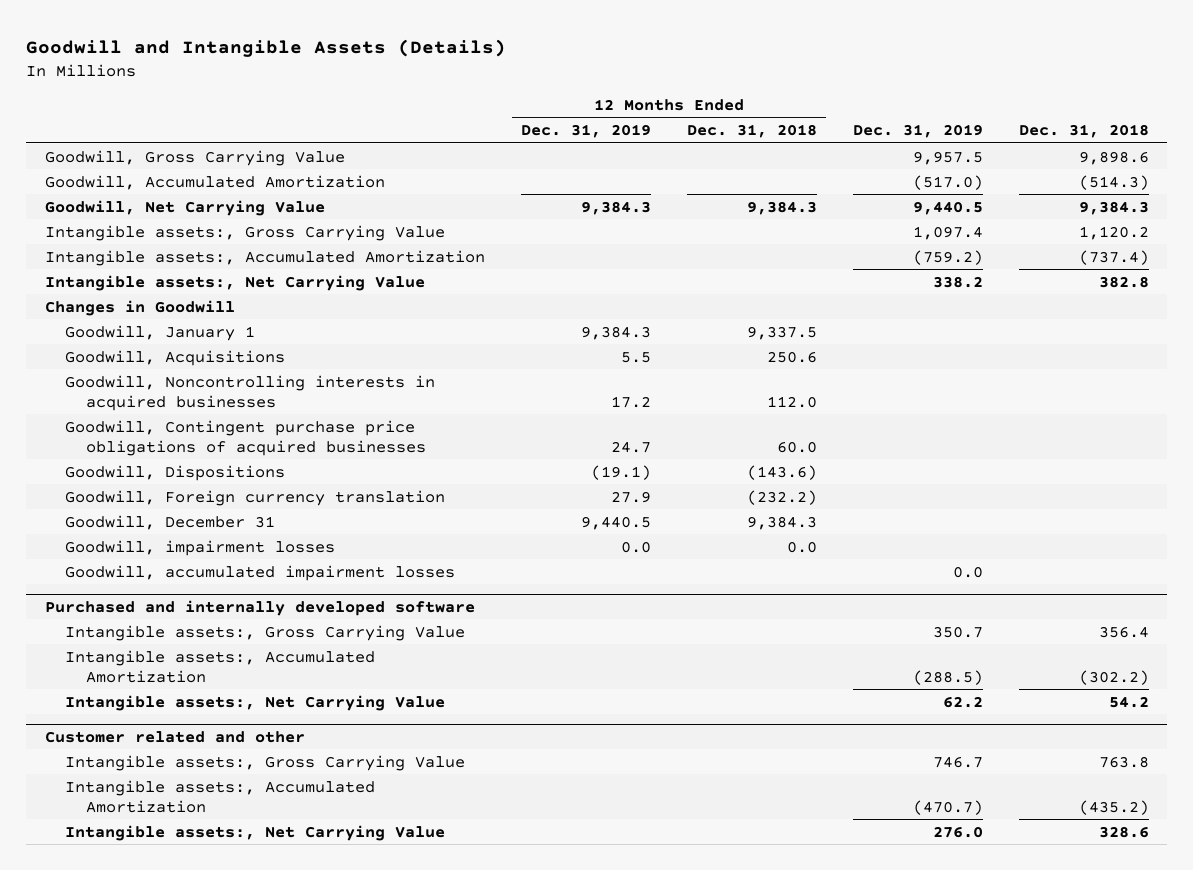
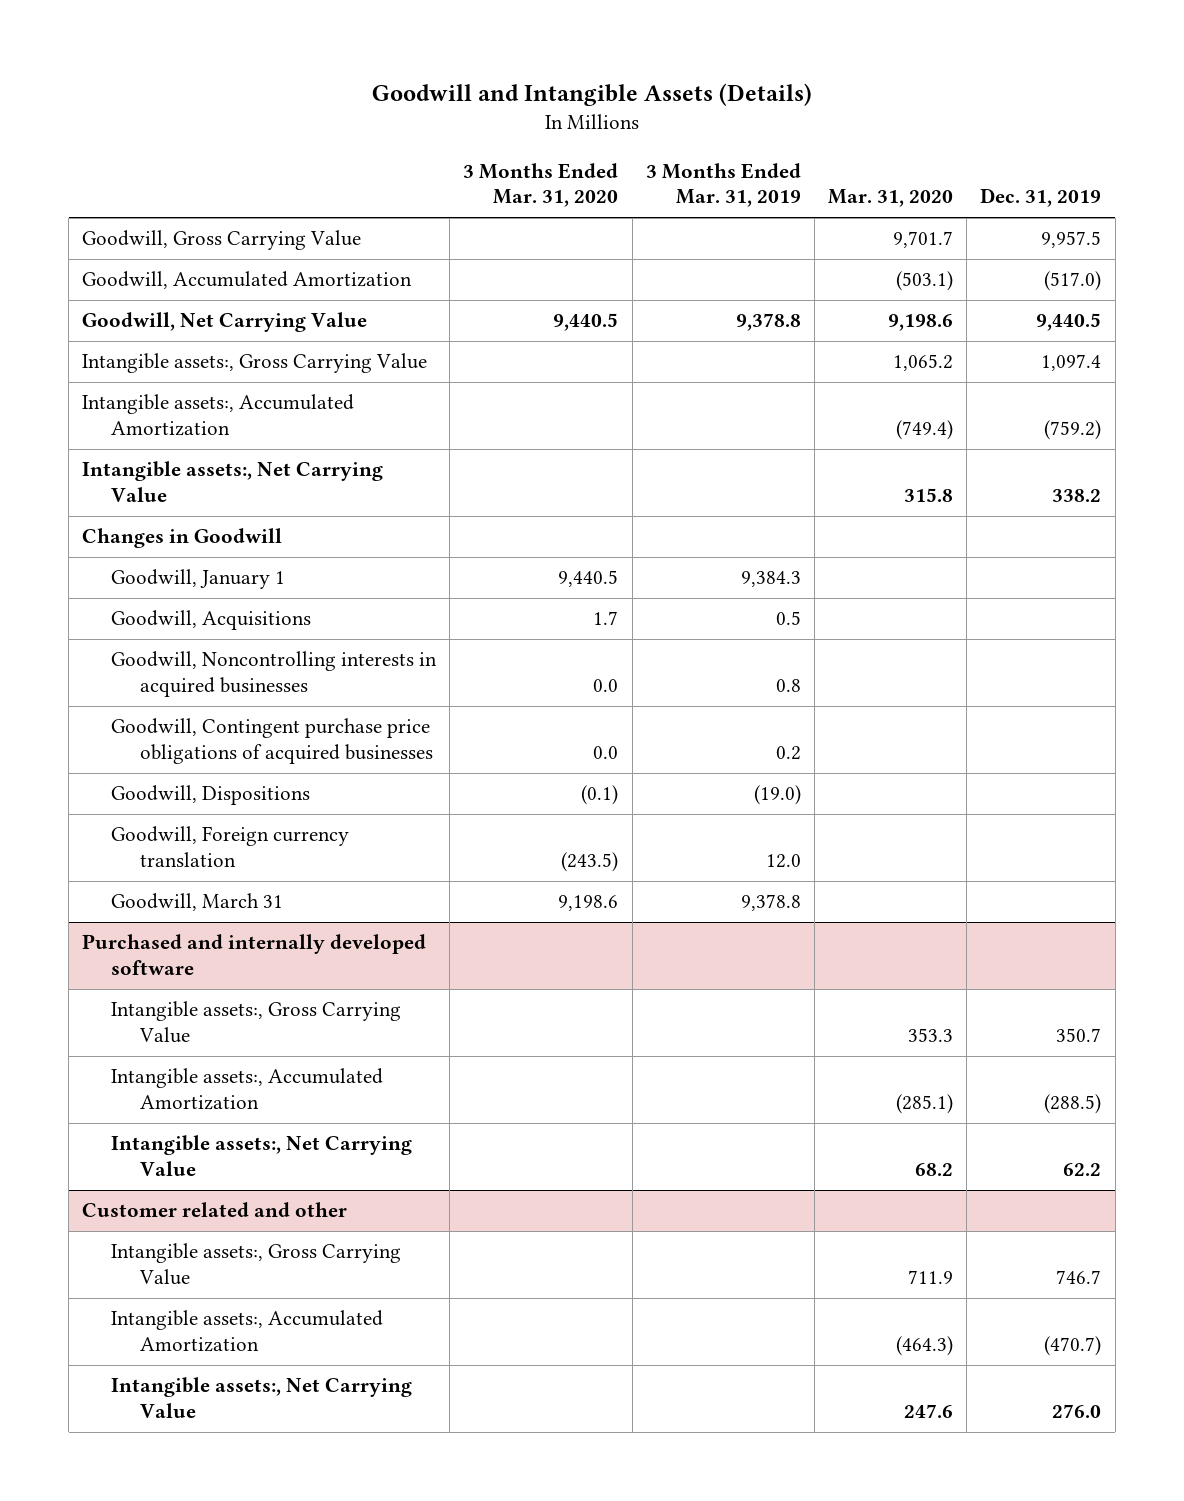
- | 12 Months Ended Dec. 31, 2019 | 12 Months Ended Dec. 31, 2018 | Dec. 31, 2019 | Dec. 31, 2018
+ | 3 Months Ended Mar. 31, 2020 | 3 Months Ended Mar. 31, 2019 | Mar. 31, 2020 | Dec. 31, 2019
- Goodwill, December 31 | 9,440.5 | 9,384.3 | |
- Goodwill, impairment losses | 0.0 | 0.0 | |
- Goodwill, accumulated impairment losses | | | 0.0 |
+ Goodwill, March 31 | 9,198.6 | 9,378.8 | |

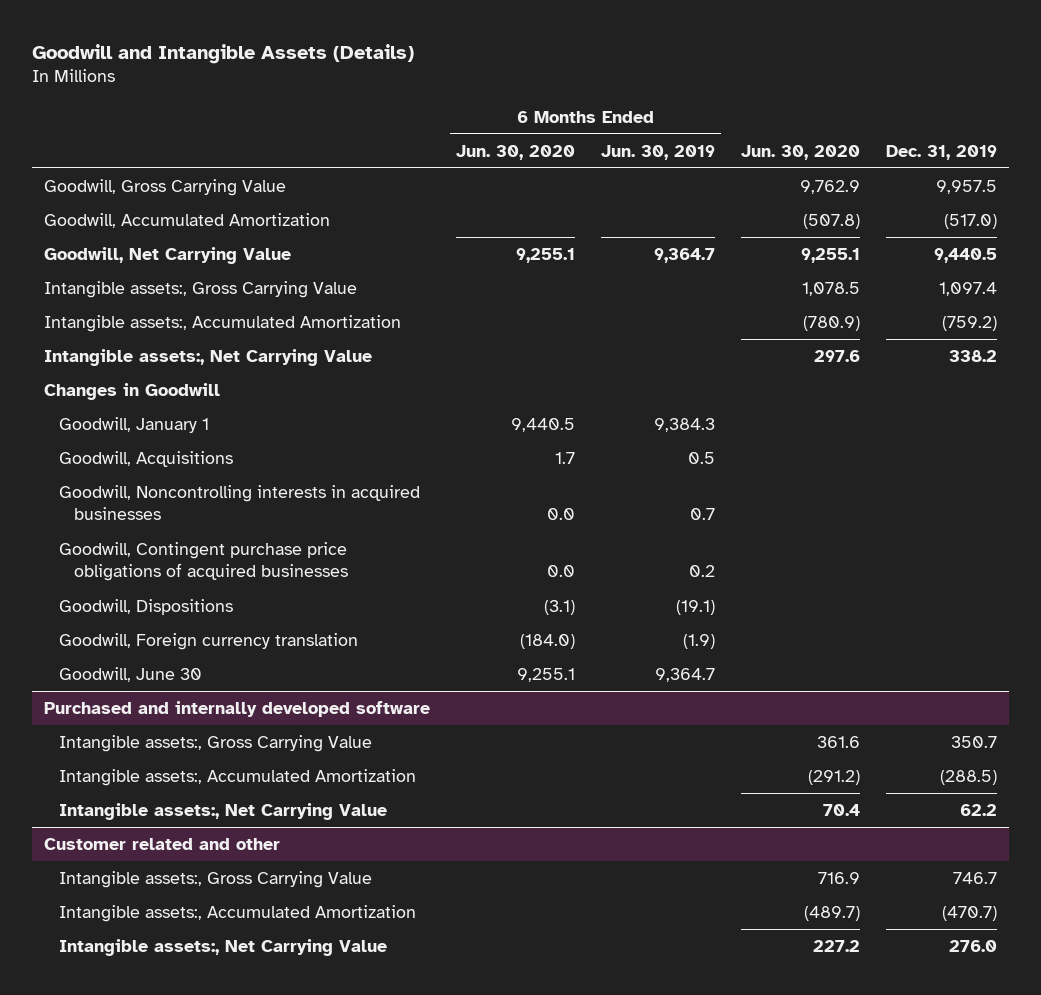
- | 3 Months Ended Mar. 31, 2020 | 3 Months Ended Mar. 31, 2019 | Mar. 31, 2020 | Dec. 31, 2019
+ | 6 Months Ended Jun. 30, 2020 | 6 Months Ended Jun. 30, 2019 | Jun. 30, 2020 | Dec. 31, 2019
- Goodwill, March 31 | 9,198.6 | 9,378.8 | |
+ Goodwill, June 30 | 9,255.1 | 9,364.7 | |

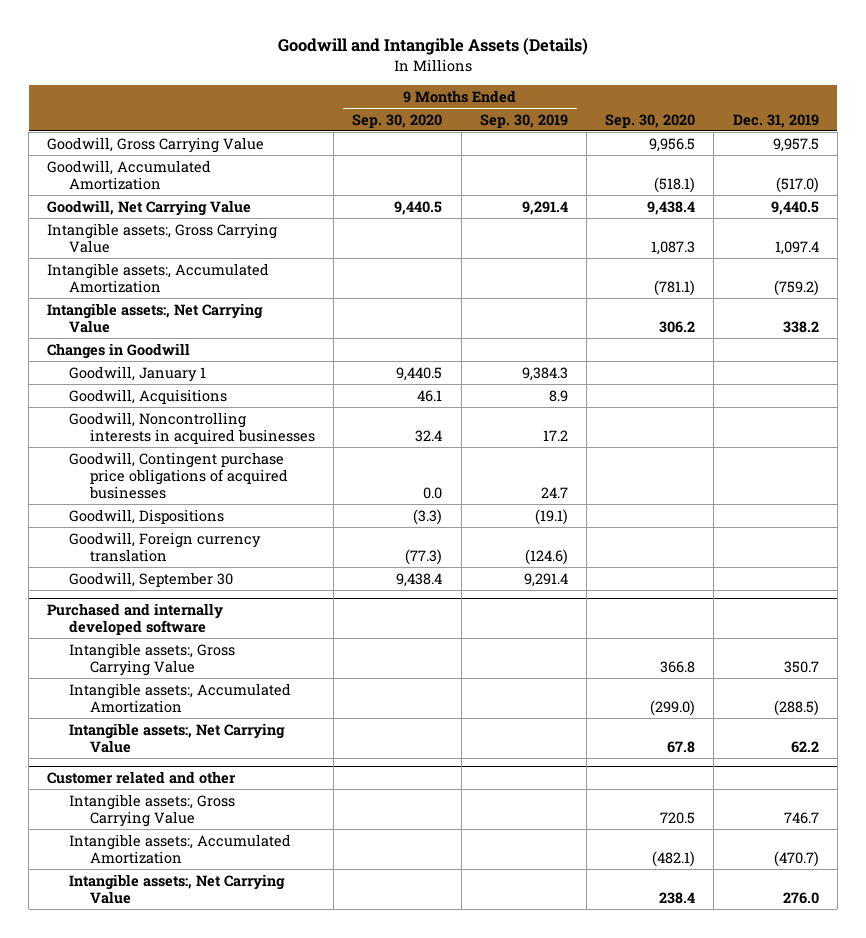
- | 6 Months Ended Jun. 30, 2020 | 6 Months Ended Jun. 30, 2019 | Jun. 30, 2020 | Dec. 31, 2019
+ | 9 Months Ended Sep. 30, 2020 | 9 Months Ended Sep. 30, 2019 | Sep. 30, 2020 | Dec. 31, 2019
- Goodwill, June 30 | 9,255.1 | 9,364.7 | |
+ Goodwill, September 30 | 9,438.4 | 9,291.4 | |

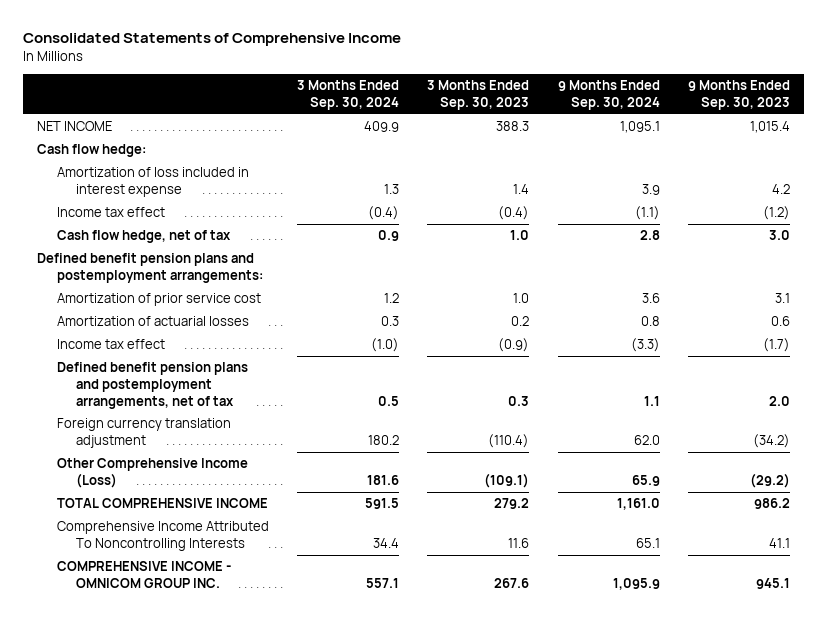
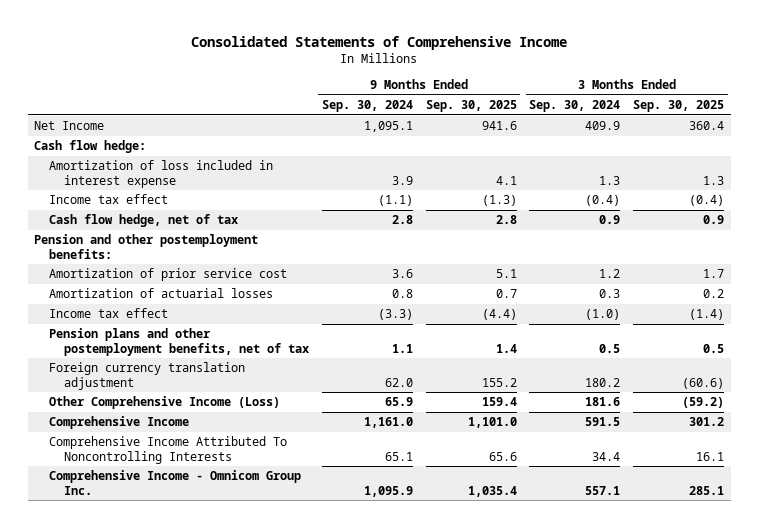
- | 3 Months Ended Sep. 30, 2024 | 3 Months Ended Sep. 30, 2023 | 9 Months Ended Sep. 30, 2024 | 9 Months Ended Sep. 30, 2023
+ | 9 Months Ended Sep. 30, 2024 | 9 Months Ended Sep. 30, 2025 | 3 Months Ended Sep. 30, 2024 | 3 Months Ended Sep. 30, 2025
- NET INCOME | 409.9 | 388.3 | 1,095.1 | 1,015.4
+ Net Income | 1,095.1 | 941.6 | 409.9 | 360.4
- Defined benefit pension plans and postemployment arrangements:
+ Pension and other postemployment benefits:
- Defined benefit pension plans and postemployment arrangements, net of tax | 0.5 | 0.3 | 1.1 | 2.0
+ Pension plans and other postemployment benefits, net of tax | 1.1 | 1.4 | 0.5 | 0.5
- TOTAL COMPREHENSIVE INCOME | 591.5 | 279.2 | 1,161.0 | 986.2
+ Comprehensive Income | 1,161.0 | 1,101.0 | 591.5 | 301.2
- COMPREHENSIVE INCOME - OMNICOM GROUP INC. | 557.1 | 267.6 | 1,095.9 | 945.1
+ Comprehensive Income - Omnicom Group Inc. | 1,095.9 | 1,035.4 | 557.1 | 285.1

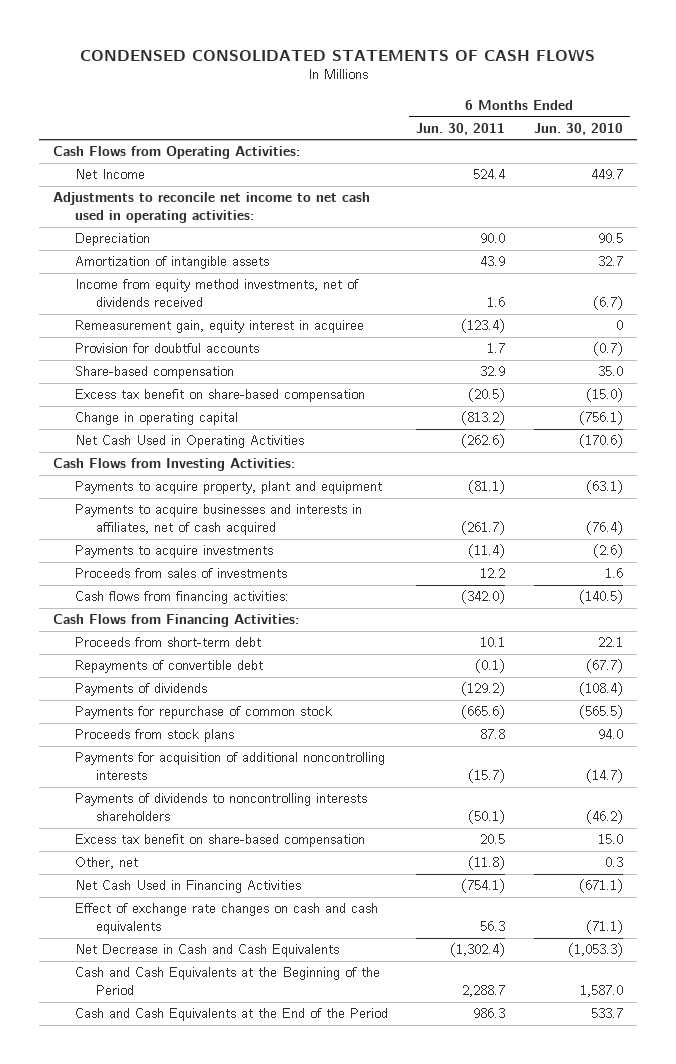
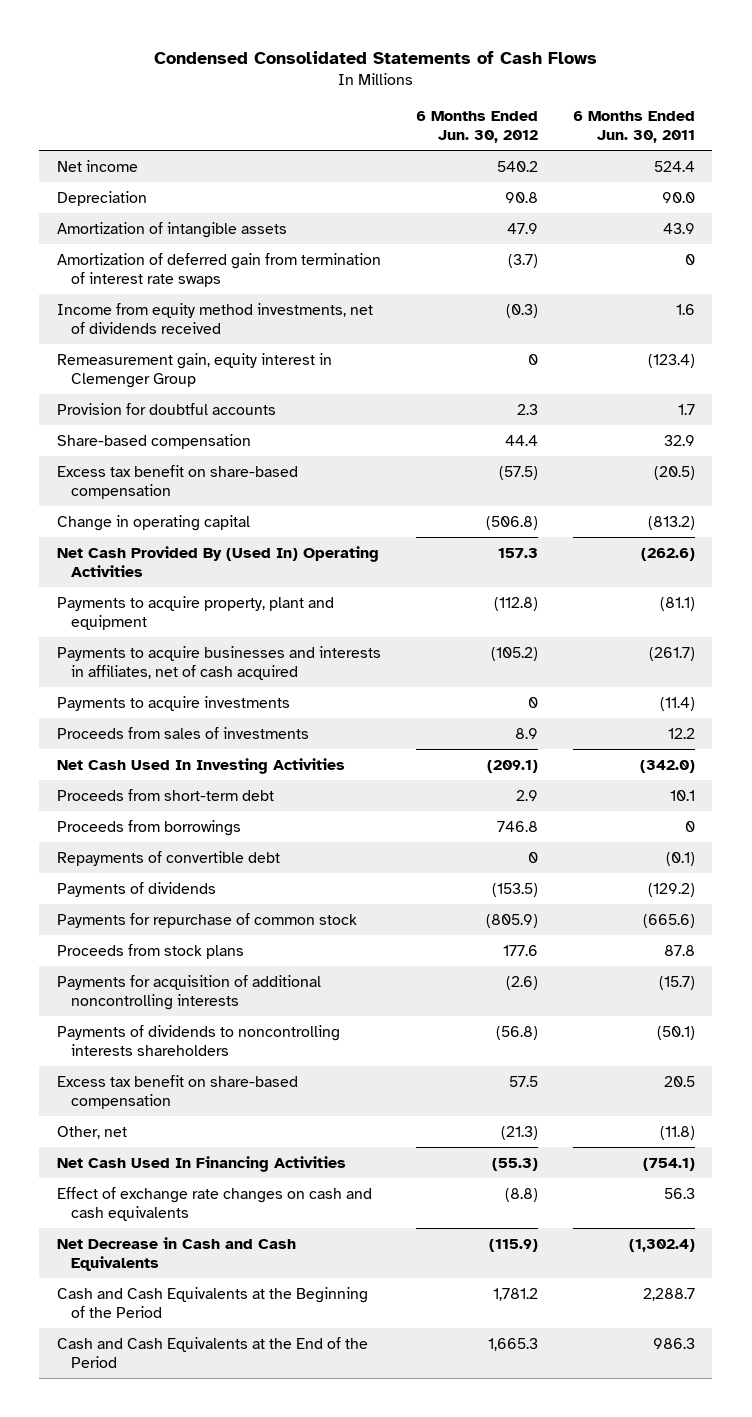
- CONDENSED CONSOLIDATED STATEMENTS OF CASH FLOWS
+ Condensed Consolidated Statements of Cash Flows
- | 6 Months Ended Jun. 30, 2011 | 6 Months Ended Jun. 30, 2010
+ | 6 Months Ended Jun. 30, 2012 | 6 Months Ended Jun. 30, 2011
- Cash Flows from Operating Activities:
- Net Income | 524.4 | 449.7
- Adjustments to reconcile net income to net cash used in operating activities:
+ Net income | 540.2 | 524.4
+ Amortization of deferred gain from termination of interest rate swaps | (3.7) | 0
- Remeasurement gain, equity interest in acquiree | (123.4) | 0
+ Remeasurement gain, equity interest in Clemenger Group | 0 | (123.4)
- Net Cash Used in Operating Activities | (262.6) | (170.6)
- Cash Flows from Investing Activities:
+ Net Cash Provided By (Used In) Operating Activities | 157.3 | (262.6)
- Cash flows from financing activities: | (342.0) | (140.5)
- Cash Flows from Financing Activities:
+ Net Cash Used In Investing Activities | (209.1) | (342.0)
+ Proceeds from borrowings | 746.8 | 0
- Net Cash Used in Financing Activities | (754.1) | (671.1)
+ Net Cash Used In Financing Activities | (55.3) | (754.1)

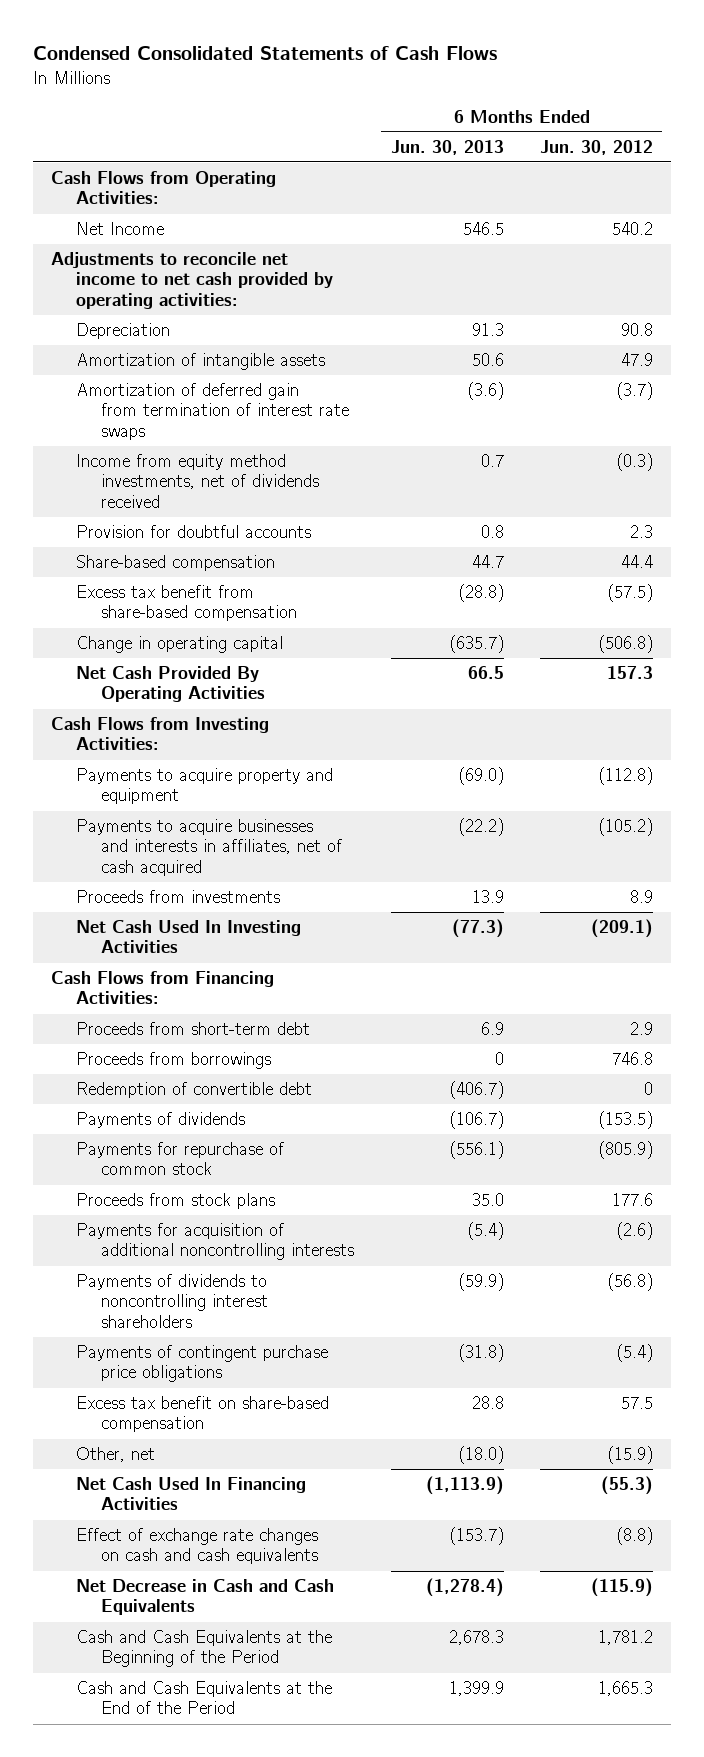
- | 6 Months Ended Jun. 30, 2012 | 6 Months Ended Jun. 30, 2011
+ | 6 Months Ended Jun. 30, 2013 | 6 Months Ended Jun. 30, 2012
- Net income | 540.2 | 524.4
+ Cash Flows from Operating Activities:
+ Net Income | 546.5 | 540.2
+ Adjustments to reconcile net income to net cash provided by operating activities:
- Remeasurement gain, equity interest in Clemenger Group | 0 | (123.4)
- Excess tax benefit on share-based compensation | (57.5) | (20.5)
+ Excess tax benefit from share-based compensation | (28.8) | (57.5)
- Net Cash Provided By (Used In) Operating Activities | 157.3 | (262.6)
- Payments to acquire property, plant and equipment | (112.8) | (81.1)
+ Net Cash Provided By Operating Activities | 66.5 | 157.3
+ Cash Flows from Investing Activities:
+ Payments to acquire property and equipment | (69.0) | (112.8)
- Payments to acquire investments | 0 | (11.4)
- Proceeds from sales of investments | 8.9 | 12.2
+ Proceeds from investments | 13.9 | 8.9
+ Cash Flows from Financing Activities:
- Repayments of convertible debt | 0 | (0.1)
+ Redemption of convertible debt | (406.7) | 0
- Payments of dividends to noncontrolling interests shareholders | (56.8) | (50.1)
+ Payments of dividends to noncontrolling interest shareholders | (59.9) | (56.8)
+ Payments of contingent purchase price obligations | (31.8) | (5.4)
- Other, net | (21.3) | (11.8)
+ Other, net | (18.0) | (15.9)

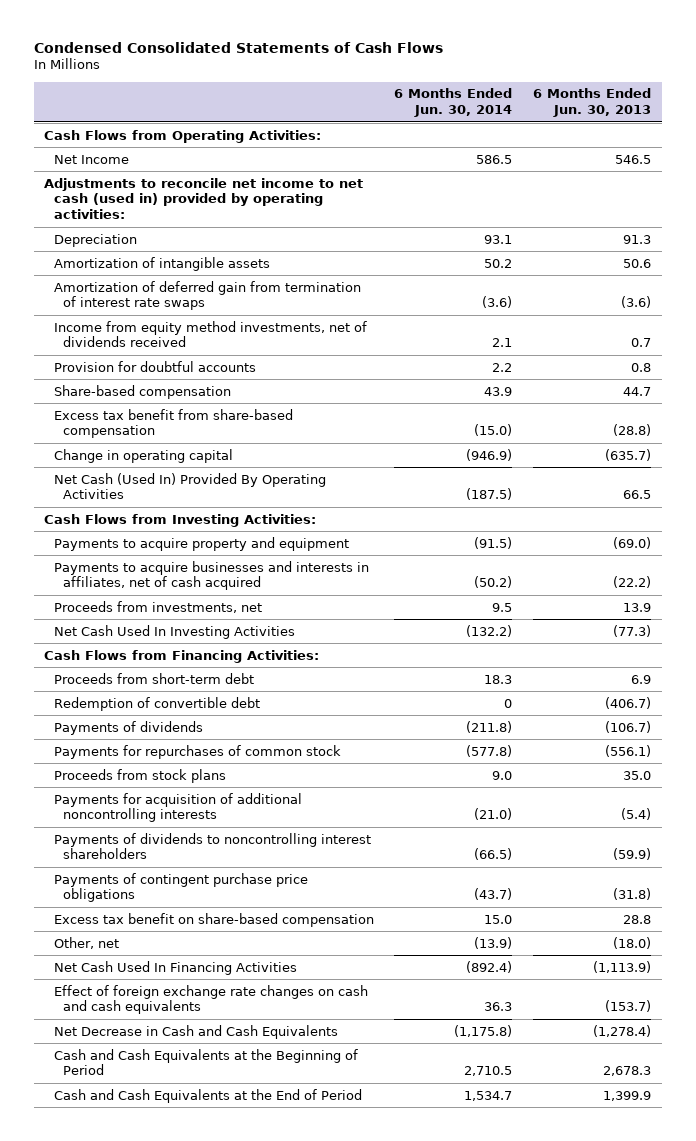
- | 6 Months Ended Jun. 30, 2013 | 6 Months Ended Jun. 30, 2012
+ | 6 Months Ended Jun. 30, 2014 | 6 Months Ended Jun. 30, 2013
- Adjustments to reconcile net income to net cash provided by operating activities:
+ Adjustments to reconcile net income to net cash (used in) provided by operating activities:
- Net Cash Provided By Operating Activities | 66.5 | 157.3
+ Net Cash (Used In) Provided By Operating Activities | (187.5) | 66.5
- Proceeds from investments | 13.9 | 8.9
+ Proceeds from investments, net | 9.5 | 13.9
- Proceeds from borrowings | 0 | 746.8
- Payments for repurchase of common stock | (556.1) | (805.9)
+ Payments for repurchases of common stock | (577.8) | (556.1)
- Effect of exchange rate changes on cash and cash equivalents | (153.7) | (8.8)
+ Effect of foreign exchange rate changes on cash and cash equivalents | 36.3 | (153.7)
- Cash and Cash Equivalents at the Beginning of the Period | 2,678.3 | 1,781.2
- Cash and Cash Equivalents at the End of the Period | 1,399.9 | 1,665.3
+ Cash and Cash Equivalents at the Beginning of Period | 2,710.5 | 2,678.3
+ Cash and Cash Equivalents at the End of Period | 1,534.7 | 1,399.9

